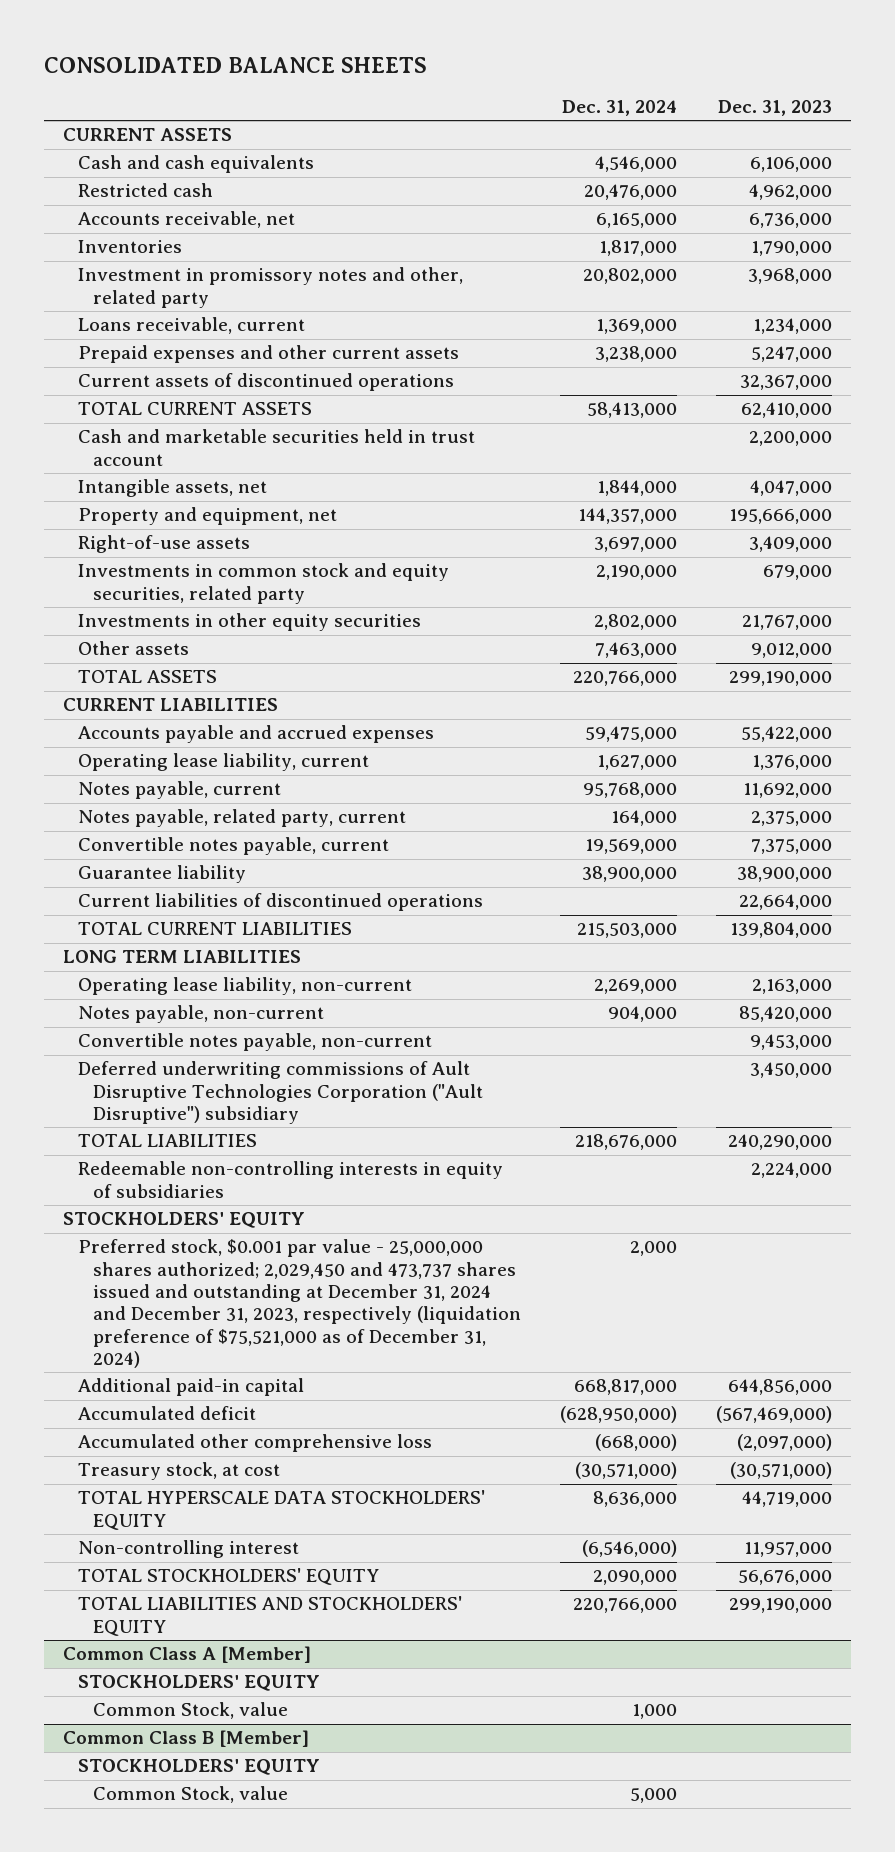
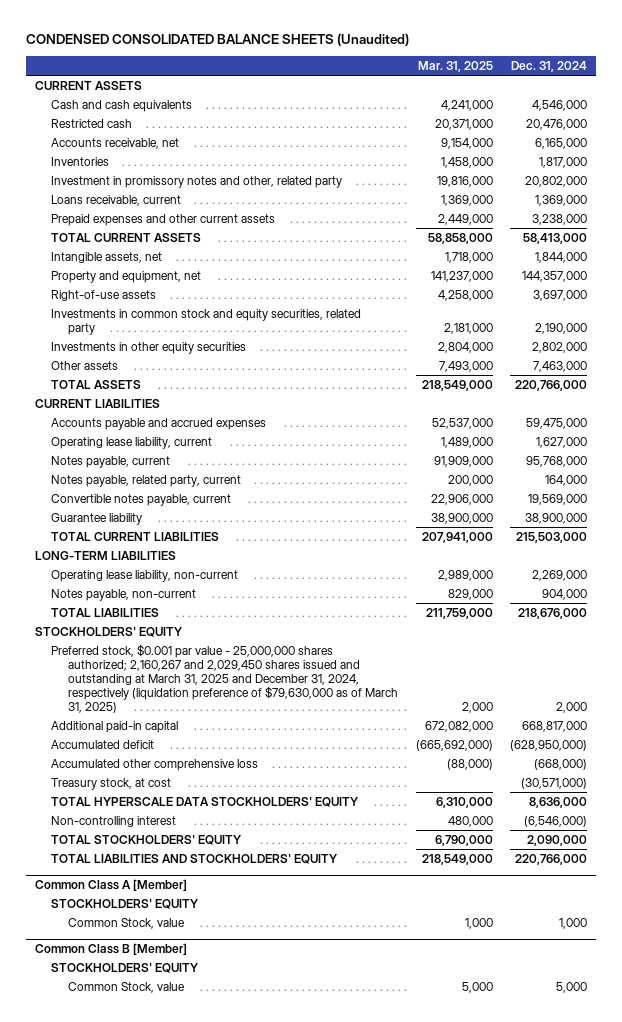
- CONSOLIDATED BALANCE SHEETS
+ CONDENSED CONSOLIDATED BALANCE SHEETS (Unaudited)
- | Dec. 31, 2024 | Dec. 31, 2023
+ | Mar. 31, 2025 | Dec. 31, 2024
- Current assets of discontinued operations | | 32,367,000
- Cash and marketable securities held in trust account | | 2,200,000
- Current liabilities of discontinued operations | | 22,664,000
- LONG TERM LIABILITIES
+ LONG-TERM LIABILITIES
- Convertible notes payable, non-current | | 9,453,000
- Deferred underwriting commissions of Ault Disruptive Technologies Corporation ("Ault Disruptive") subsidiary | | 3,450,000
- Redeemable non-controlling interests in equity of subsidiaries | | 2,224,000
- Preferred stock, $0.001 par value - 25,000,000 shares authorized; 2,029,450 and 473,737 shares issued and outstanding at December 31, 2024 and December 31, 2023, respectively (liquidation preference of $75,521,000 as of December 31, 2024) | 2,000 |
+ Preferred stock, $0.001 par value - 25,000,000 shares authorized; 2,160,267 and 2,029,450 shares issued and outstanding at March 31, 2025 and December 31, 2024, respectively (liquidation preference of $79,630,000 as of March 31, 2025) | 2,000 | 2,000

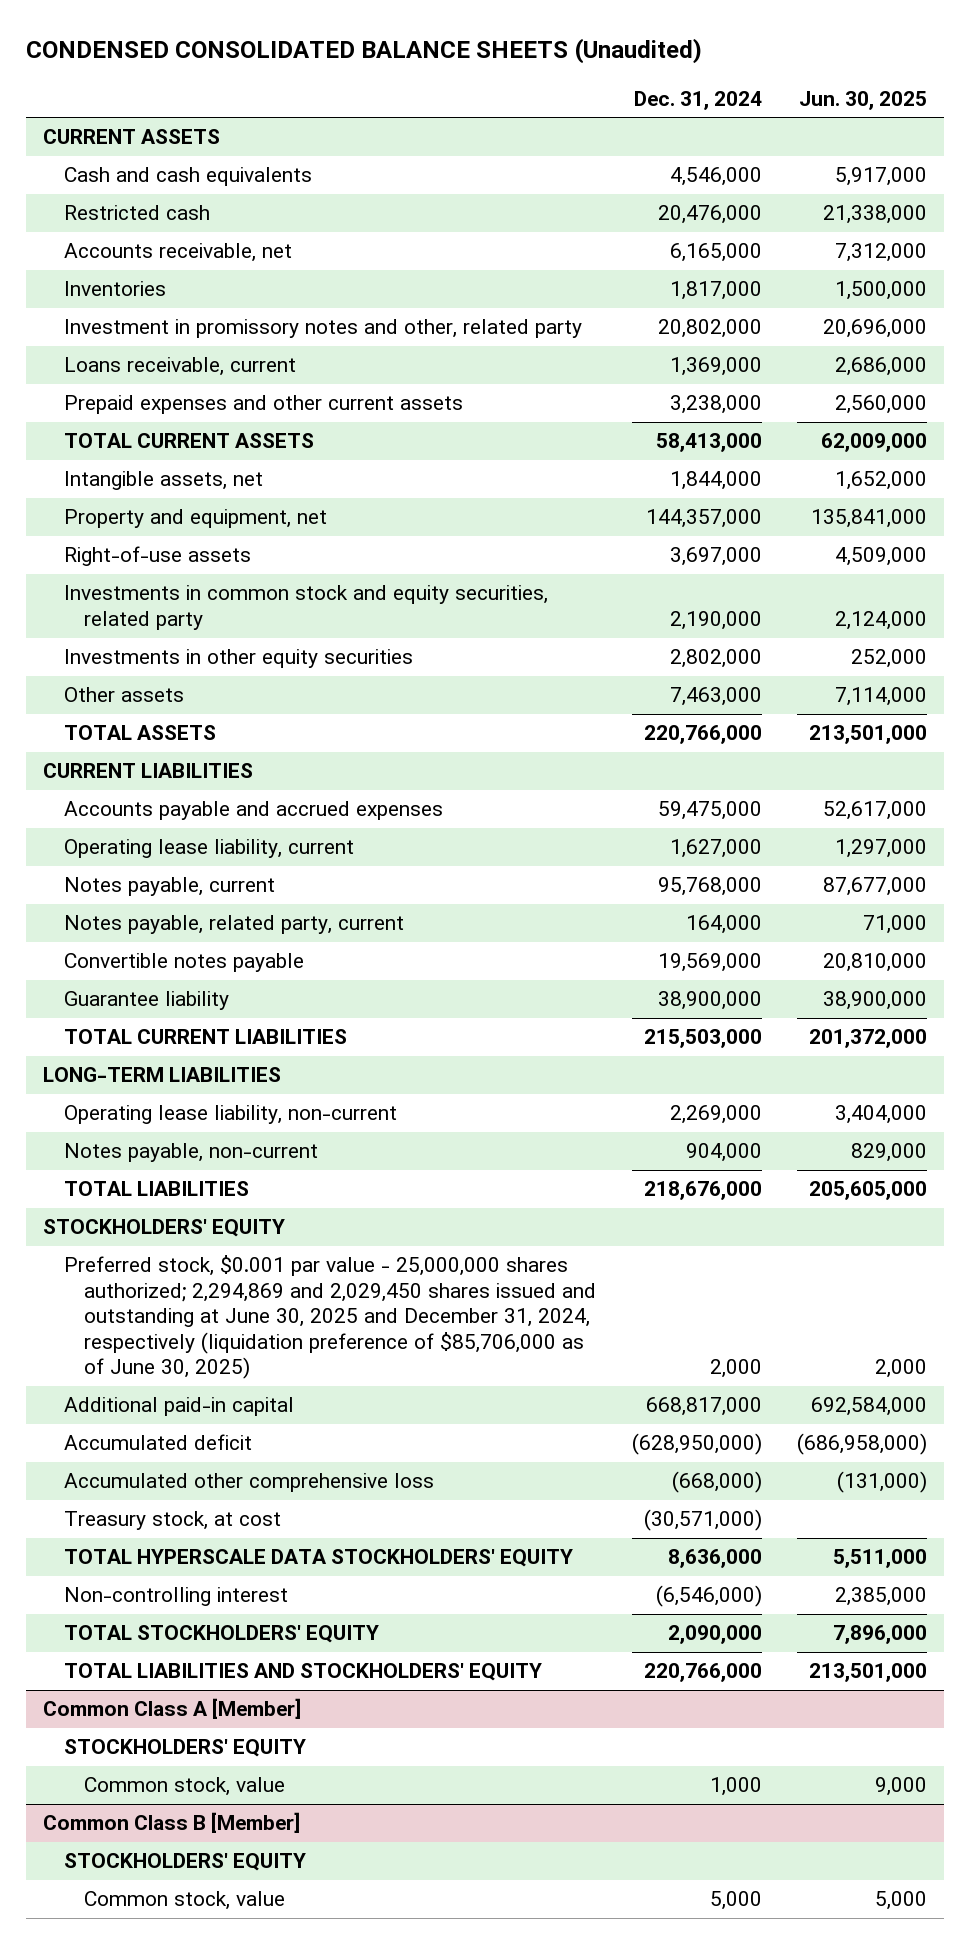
- | Mar. 31, 2025 | Dec. 31, 2024
+ | Dec. 31, 2024 | Jun. 30, 2025
- Convertible notes payable, current | 22,906,000 | 19,569,000
+ Convertible notes payable | 19,569,000 | 20,810,000
- Preferred stock, $0.001 par value - 25,000,000 shares authorized; 2,160,267 and 2,029,450 shares issued and outstanding at March 31, 2025 and December 31, 2024, respectively (liquidation preference of $79,630,000 as of March 31, 2025) | 2,000 | 2,000
+ Preferred stock, $0.001 par value - 25,000,000 shares authorized; 2,294,869 and 2,029,450 shares issued and outstanding at June 30, 2025 and December 31, 2024, respectively (liquidation preference of $85,706,000 as of June 30, 2025) | 2,000 | 2,000
@ Common Class A [Member]
- Common Stock, value | 1,000 | 1,000
+ Common stock, value | 1,000 | 9,000
@ Common Class B [Member]
- Common Stock, value | 5,000 | 5,000
+ Common stock, value | 5,000 | 5,000

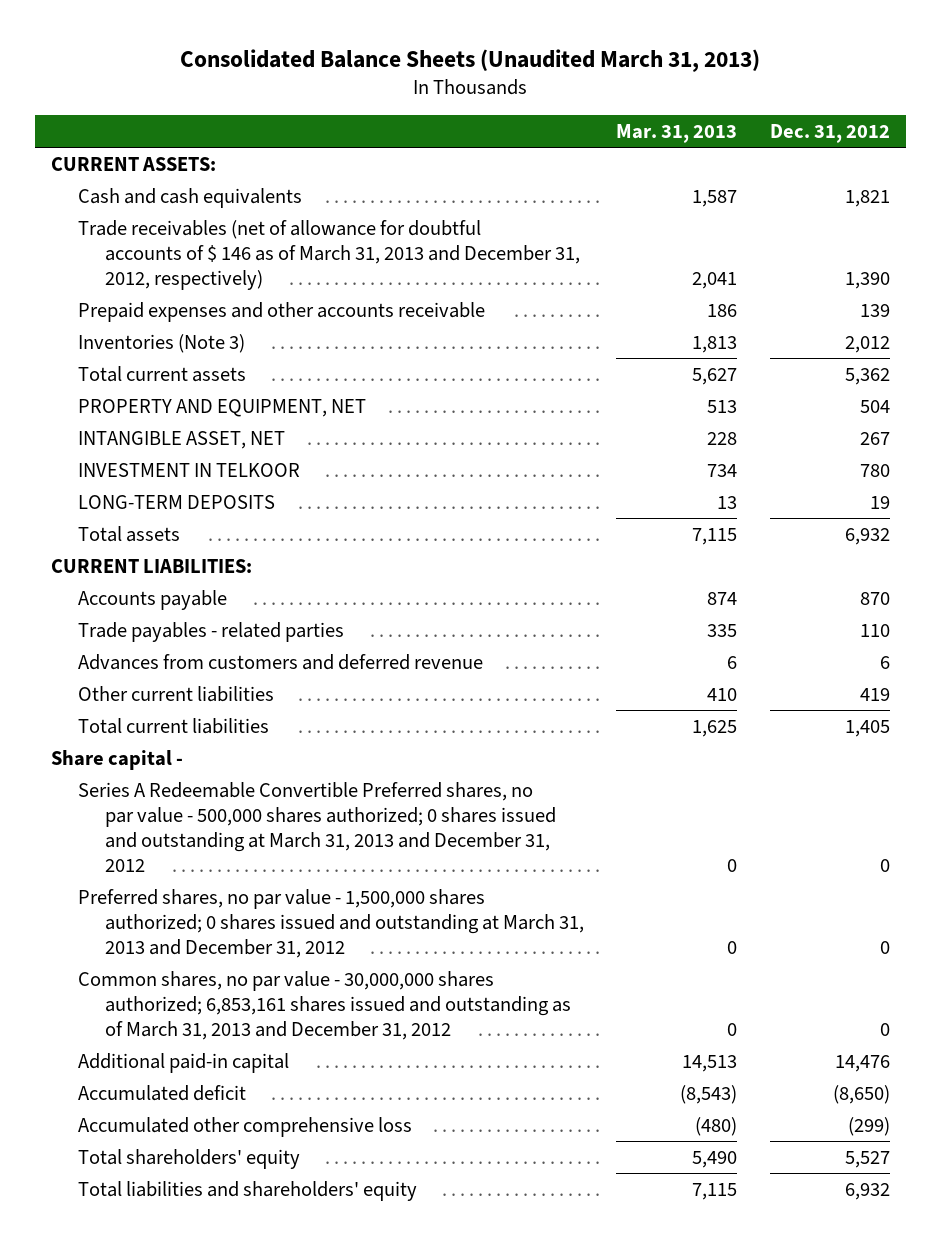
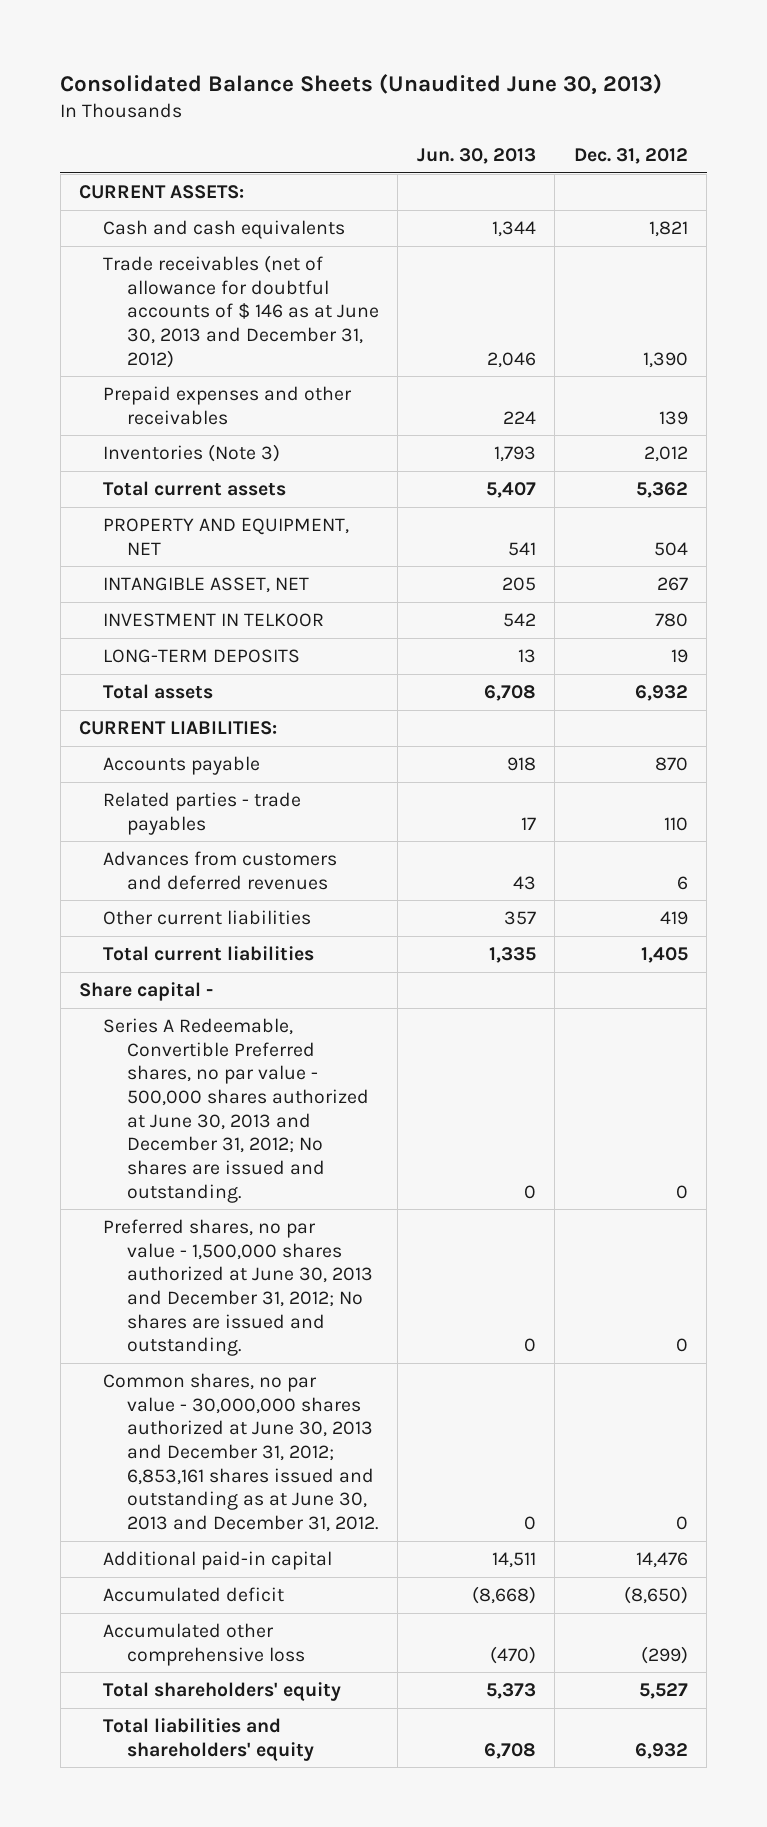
- Consolidated Balance Sheets (Unaudited March 31, 2013)
+ Consolidated Balance Sheets (Unaudited June 30, 2013)
- | Mar. 31, 2013 | Dec. 31, 2012
+ | Jun. 30, 2013 | Dec. 31, 2012
- Trade receivables (net of allowance for doubtful accounts of $ 146 as of March 31, 2013 and December 31, 2012, respectively) | 2,041 | 1,390
- Prepaid expenses and other accounts receivable | 186 | 139
+ Trade receivables (net of allowance for doubtful accounts of $ 146 as at June 30, 2013 and December 31, 2012) | 2,046 | 1,390
+ Prepaid expenses and other receivables | 224 | 139
- Trade payables - related parties | 335 | 110
- Advances from customers and deferred revenue | 6 | 6
+ Related parties - trade payables | 17 | 110
+ Advances from customers and deferred revenues | 43 | 6
- Series A Redeemable Convertible Preferred shares, no par value - 500,000 shares authorized; 0 shares issued and outstanding at March 31, 2013 and December 31, 2012 | 0 | 0
- Preferred shares, no par value - 1,500,000 shares authorized; 0 shares issued and outstanding at March 31, 2013 and December 31, 2012 | 0 | 0
- Common shares, no par value - 30,000,000 shares authorized; 6,853,161 shares issued and outstanding as of March 31, 2013 and December 31, 2012 | 0 | 0
+ Series A Redeemable, Convertible Preferred shares, no par value - 500,000 shares authorized at June 30, 2013 and December 31, 2012; No shares are issued and outstanding. | 0 | 0
+ Preferred shares, no par value - 1,500,000 shares authorized at June 30, 2013 and December 31, 2012; No shares are issued and outstanding. | 0 | 0
+ Common shares, no par value - 30,000,000 shares authorized at June 30, 2013 and December 31, 2012; 6,853,161 shares issued and outstanding as at June 30, 2013 and December 31, 2012. | 0 | 0

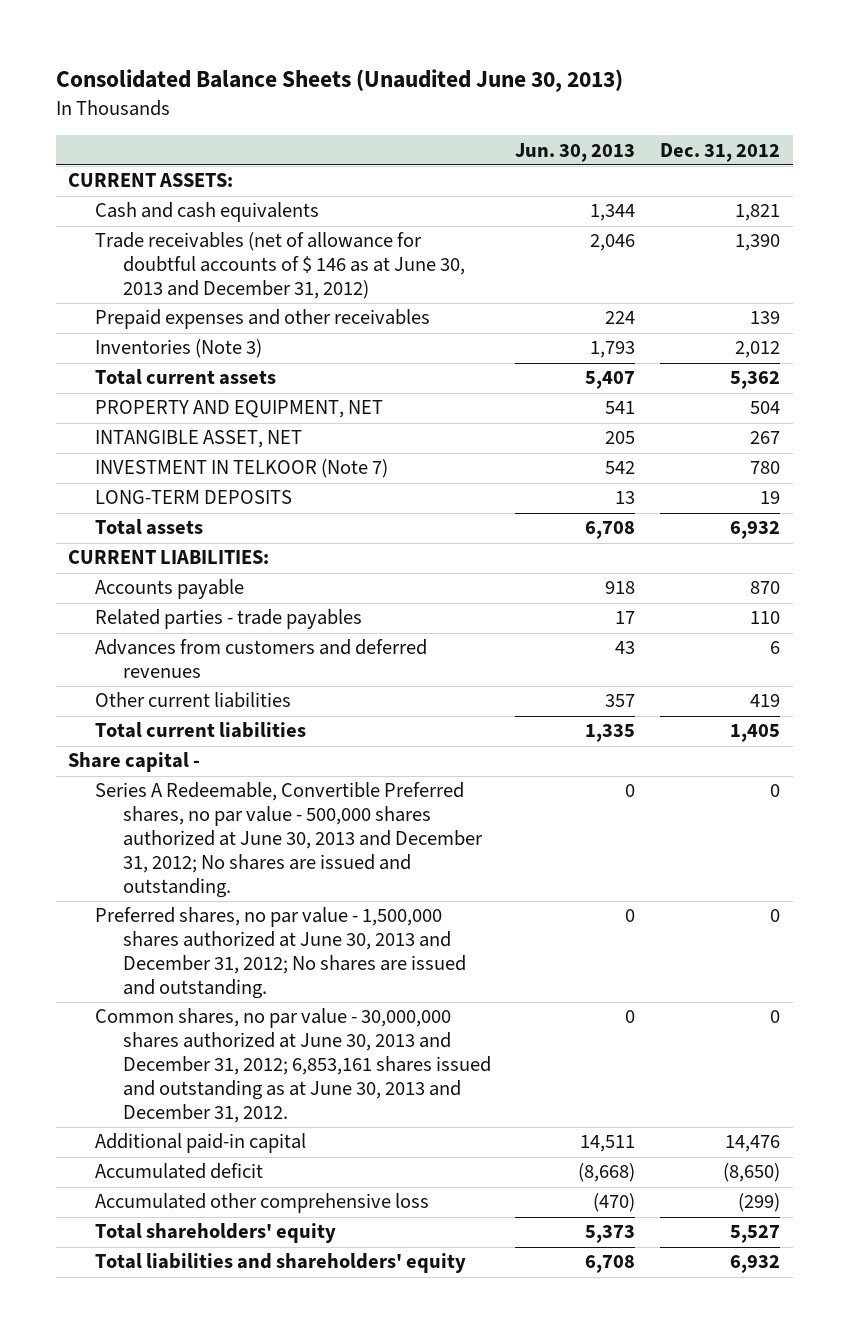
- INVESTMENT IN TELKOOR | 542 | 780
+ INVESTMENT IN TELKOOR (Note 7) | 542 | 780

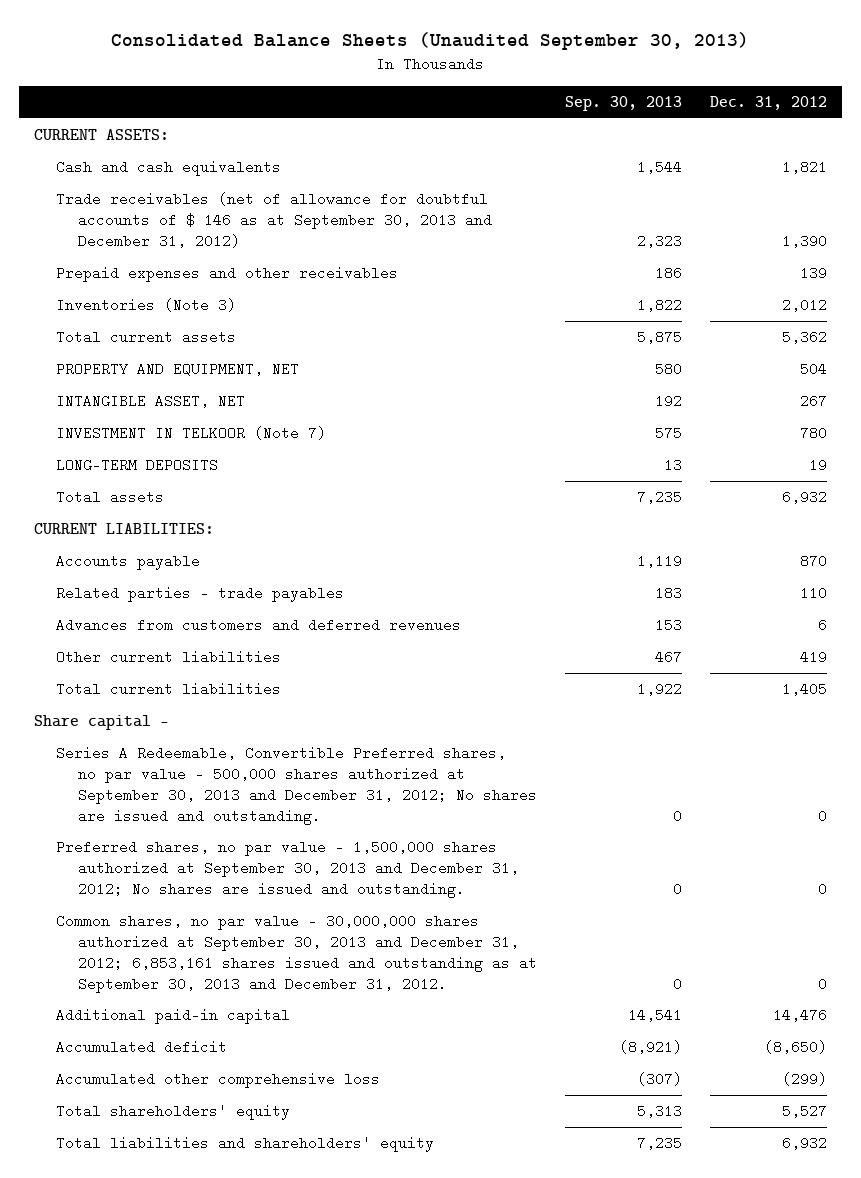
- Consolidated Balance Sheets (Unaudited June 30, 2013)
+ Consolidated Balance Sheets (Unaudited September 30, 2013)
- | Jun. 30, 2013 | Dec. 31, 2012
+ | Sep. 30, 2013 | Dec. 31, 2012
- Trade receivables (net of allowance for doubtful accounts of $ 146 as at June 30, 2013 and December 31, 2012) | 2,046 | 1,390
+ Trade receivables (net of allowance for doubtful accounts of $ 146 as at September 30, 2013 and December 31, 2012) | 2,323 | 1,390
- Series A Redeemable, Convertible Preferred shares, no par value - 500,000 shares authorized at June 30, 2013 and December 31, 2012; No shares are issued and outstanding. | 0 | 0
- Preferred shares, no par value - 1,500,000 shares authorized at June 30, 2013 and December 31, 2012; No shares are issued and outstanding. | 0 | 0
- Common shares, no par value - 30,000,000 shares authorized at June 30, 2013 and December 31, 2012; 6,853,161 shares issued and outstanding as at June 30, 2013 and December 31, 2012. | 0 | 0
+ Series A Redeemable, Convertible Preferred shares, no par value - 500,000 shares authorized at September 30, 2013 and December 31, 2012; No shares are issued and outstanding. | 0 | 0
+ Preferred shares, no par value - 1,500,000 shares authorized at September 30, 2013 and December 31, 2012; No shares are issued and outstanding. | 0 | 0
+ Common shares, no par value - 30,000,000 shares authorized at September 30, 2013 and December 31, 2012; 6,853,161 shares issued and outstanding as at September 30, 2013 and December 31, 2012. | 0 | 0

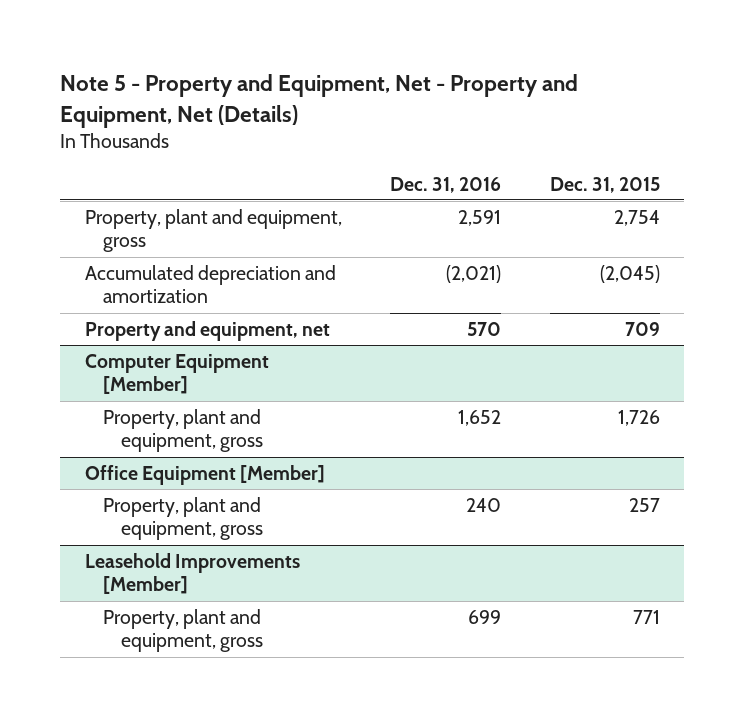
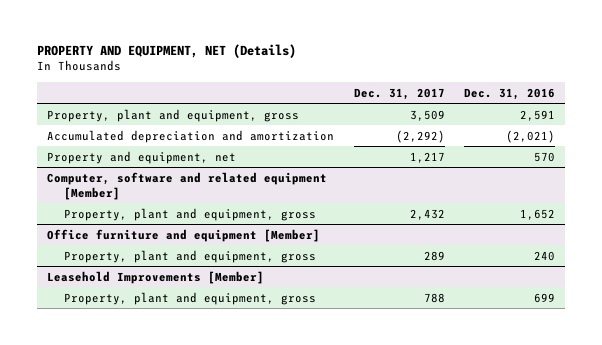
- Note 5 - Property and Equipment, Net - Property and Equipment, Net (Details)
+ PROPERTY AND EQUIPMENT, NET (Details)
- | Dec. 31, 2016 | Dec. 31, 2015
+ | Dec. 31, 2017 | Dec. 31, 2016
- Computer Equipment [Member]
+ Computer, software and related equipment [Member]
- Office Equipment [Member]
+ Office furniture and equipment [Member]

